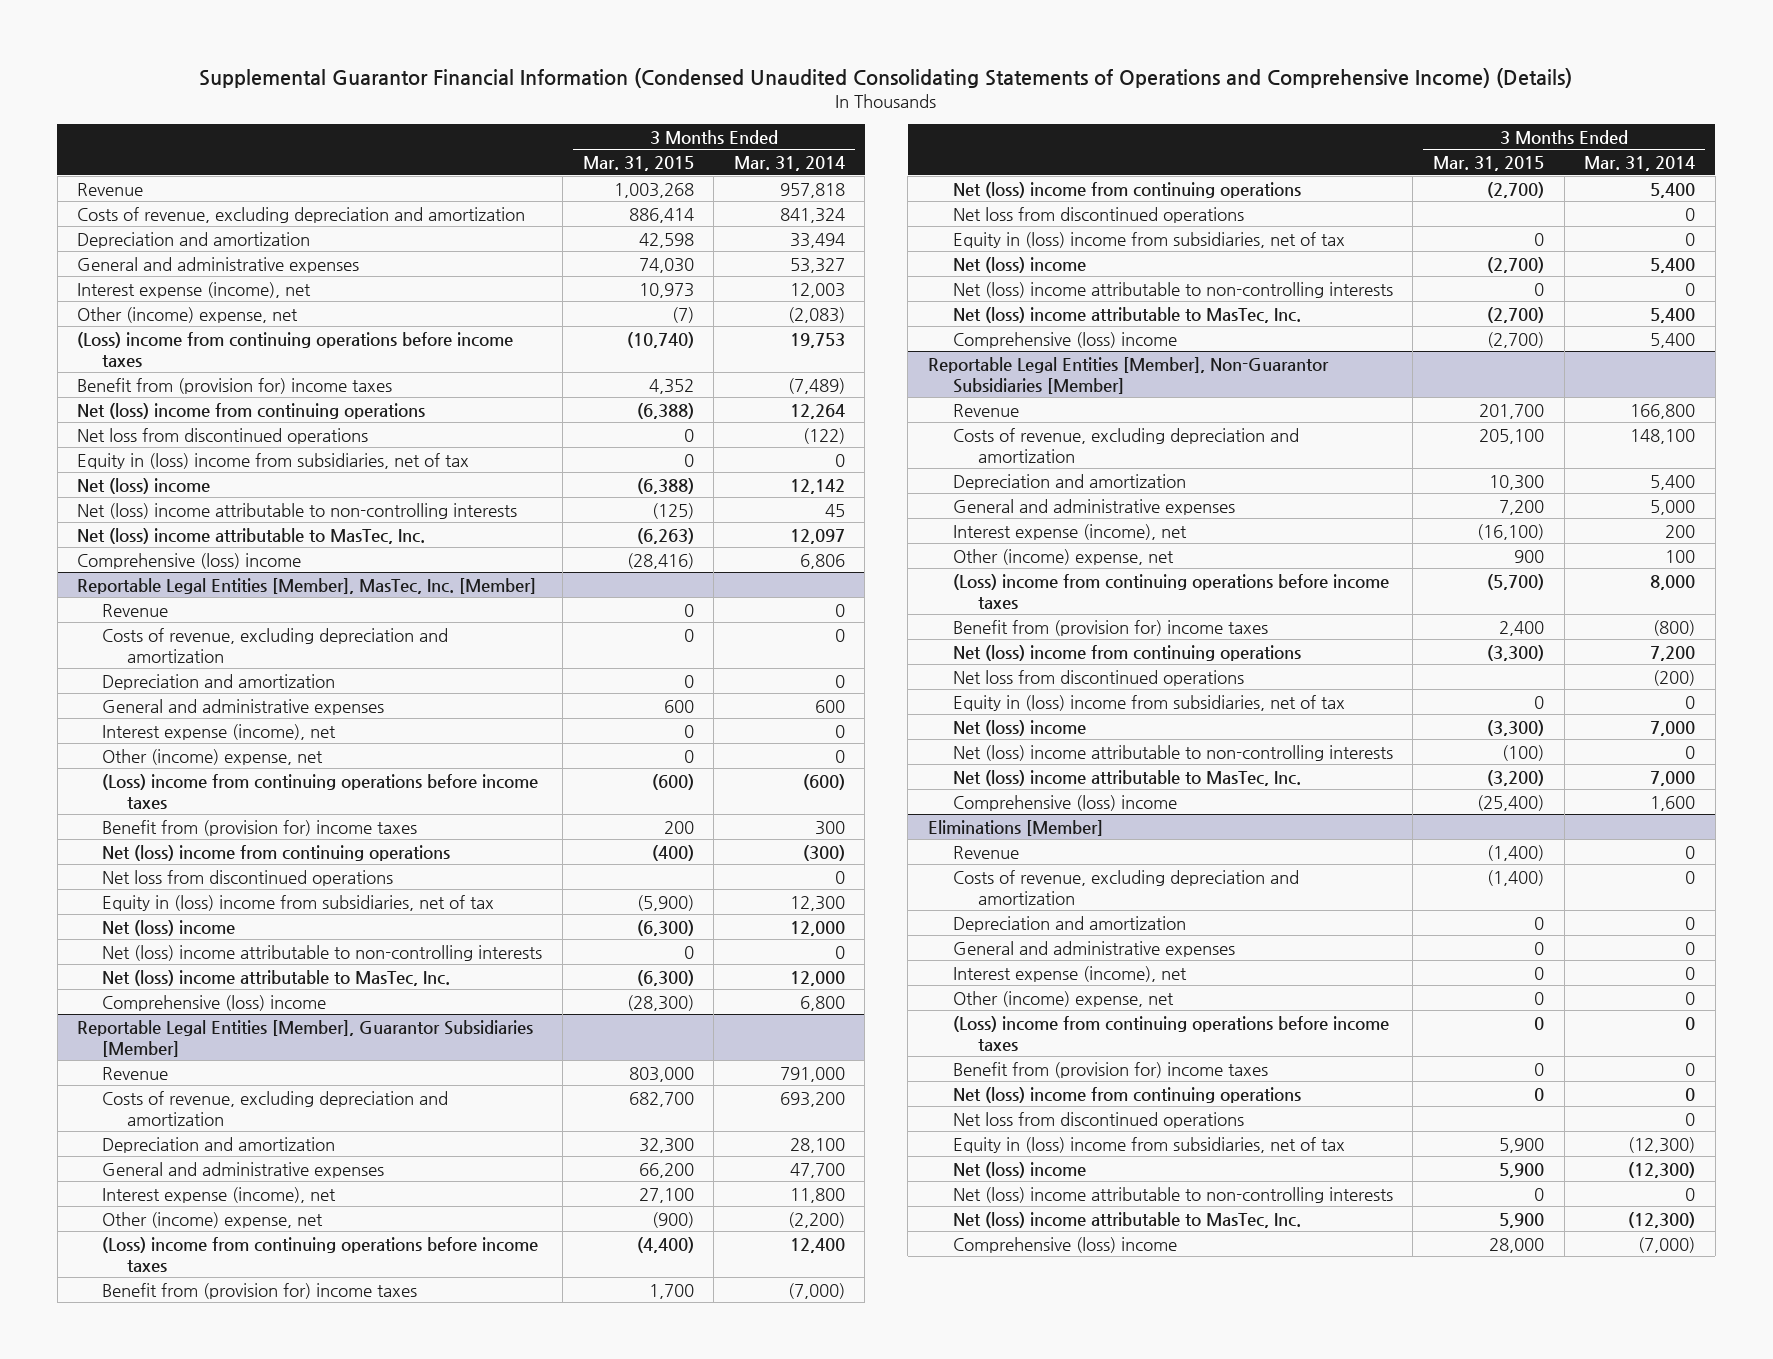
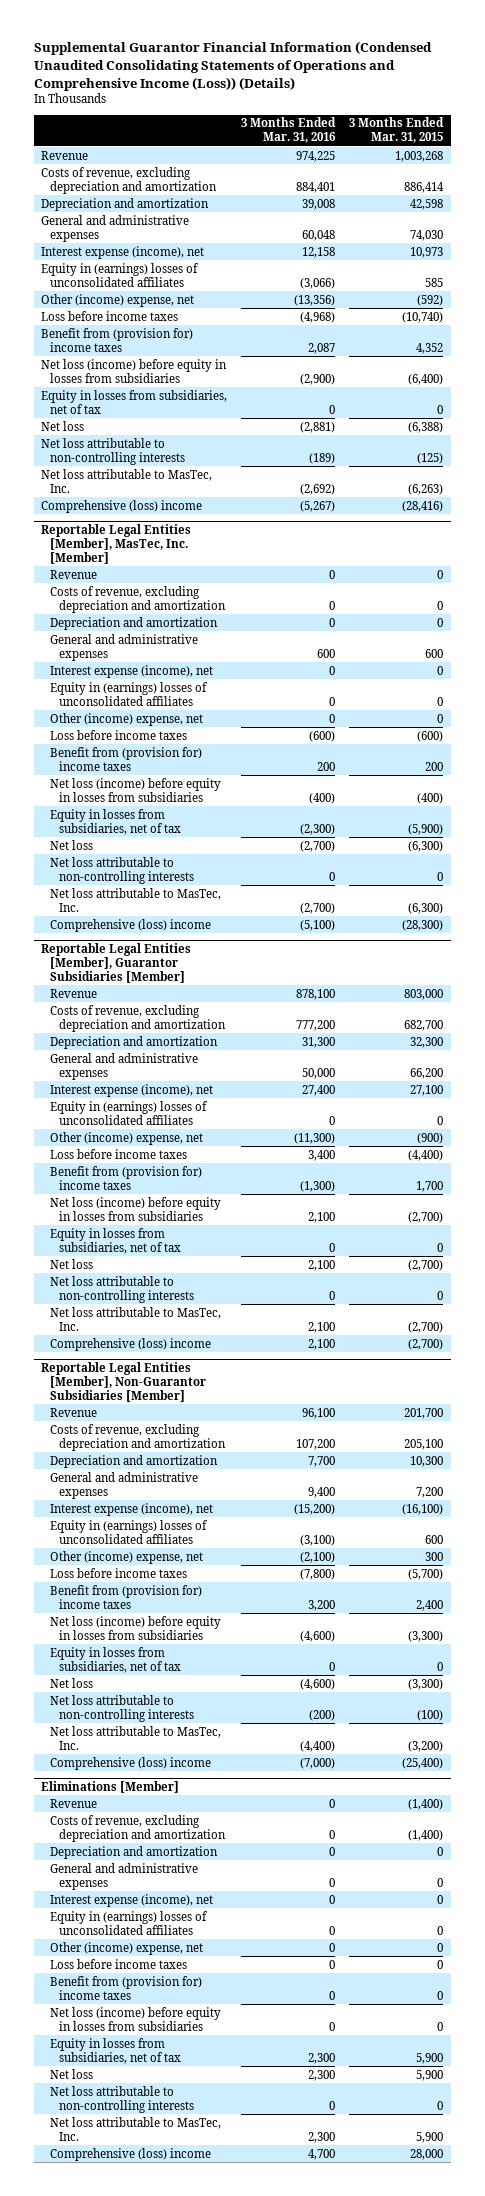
- Supplemental Guarantor Financial Information (Condensed Unaudited Consolidating Statements of Operations and Comprehensive Income) (Details)
+ Supplemental Guarantor Financial Information (Condensed Unaudited Consolidating Statements of Operations and Comprehensive Income (Loss)) (Details)
- | 3 Months Ended Mar. 31, 2015 | 3 Months Ended Mar. 31, 2014
+ | 3 Months Ended Mar. 31, 2016 | 3 Months Ended Mar. 31, 2015
- Other (income) expense, net | (7) | (2,083)
- (Loss) income from continuing operations before income taxes | (10,740) | 19,753
+ Equity in (earnings) losses of unconsolidated affiliates | (3,066) | 585
+ Other (income) expense, net | (13,356) | (592)
+ Loss before income taxes | (4,968) | (10,740)
- Net (loss) income from continuing operations | (6,388) | 12,264
- Net loss from discontinued operations | 0 | (122)
- Equity in (loss) income from subsidiaries, net of tax | 0 | 0
- Net (loss) income | (6,388) | 12,142
- Net (loss) income attributable to non-controlling interests | (125) | 45
- Net (loss) income attributable to MasTec, Inc. | (6,263) | 12,097
+ Net loss (income) before equity in losses from subsidiaries | (2,900) | (6,400)
+ Equity in losses from subsidiaries, net of tax | 0 | 0
+ Net loss | (2,881) | (6,388)
+ Net loss attributable to non-controlling interests | (189) | (125)
+ Net loss attributable to MasTec, Inc. | (2,692) | (6,263)
@ Reportable Legal Entities [Member], MasTec, Inc. [Member]
+ Equity in (earnings) losses of unconsolidated affiliates | 0 | 0
- (Loss) income from continuing operations before income taxes | (600) | (600)
+ Loss before income taxes | (600) | (600)
- Net (loss) income from continuing operations | (400) | (300)
- Net loss from discontinued operations | | 0
- Equity in (loss) income from subsidiaries, net of tax | (5,900) | 12,300
- Net (loss) income | (6,300) | 12,000
- Net (loss) income attributable to non-controlling interests | 0 | 0
- Net (loss) income attributable to MasTec, Inc. | (6,300) | 12,000
+ Net loss (income) before equity in losses from subsidiaries | (400) | (400)
+ Equity in losses from subsidiaries, net of tax | (2,300) | (5,900)
+ Net loss | (2,700) | (6,300)
+ Net loss attributable to non-controlling interests | 0 | 0
+ Net loss attributable to MasTec, Inc. | (2,700) | (6,300)
@ Reportable Legal Entities [Member], Guarantor Subsidiaries [Member]
+ Equity in (earnings) losses of unconsolidated affiliates | 0 | 0
- (Loss) income from continuing operations before income taxes | (4,400) | 12,400
+ Loss before income taxes | 3,400 | (4,400)
- Net (loss) income from continuing operations | (2,700) | 5,400
- Net loss from discontinued operations | | 0
- Equity in (loss) income from subsidiaries, net of tax | 0 | 0
- Net (loss) income | (2,700) | 5,400
- Net (loss) income attributable to non-controlling interests | 0 | 0
- Net (loss) income attributable to MasTec, Inc. | (2,700) | 5,400
+ Net loss (income) before equity in losses from subsidiaries | 2,100 | (2,700)
+ Equity in losses from subsidiaries, net of tax | 0 | 0
+ Net loss | 2,100 | (2,700)
+ Net loss attributable to non-controlling interests | 0 | 0
+ Net loss attributable to MasTec, Inc. | 2,100 | (2,700)
@ Reportable Legal Entities [Member], Non-Guarantor Subsidiaries [Member]
- Other (income) expense, net | 900 | 100
- (Loss) income from continuing operations before income taxes | (5,700) | 8,000
+ Equity in (earnings) losses of unconsolidated affiliates | (3,100) | 600
+ Other (income) expense, net | (2,100) | 300
+ Loss before income taxes | (7,800) | (5,700)
- Net (loss) income from continuing operations | (3,300) | 7,200
- Net loss from discontinued operations | | (200)
- Equity in (loss) income from subsidiaries, net of tax | 0 | 0
- Net (loss) income | (3,300) | 7,000
- Net (loss) income attributable to non-controlling interests | (100) | 0
- Net (loss) income attributable to MasTec, Inc. | (3,200) | 7,000
+ Net loss (income) before equity in losses from subsidiaries | (4,600) | (3,300)
+ Equity in losses from subsidiaries, net of tax | 0 | 0
+ Net loss | (4,600) | (3,300)
+ Net loss attributable to non-controlling interests | (200) | (100)
+ Net loss attributable to MasTec, Inc. | (4,400) | (3,200)
@ Eliminations [Member]
+ Equity in (earnings) losses of unconsolidated affiliates | 0 | 0
- (Loss) income from continuing operations before income taxes | 0 | 0
+ Loss before income taxes | 0 | 0
- Net (loss) income from continuing operations | 0 | 0
- Net loss from discontinued operations | | 0
- Equity in (loss) income from subsidiaries, net of tax | 5,900 | (12,300)
- Net (loss) income | 5,900 | (12,300)
- Net (loss) income attributable to non-controlling interests | 0 | 0
- Net (loss) income attributable to MasTec, Inc. | 5,900 | (12,300)
+ Net loss (income) before equity in losses from subsidiaries | 0 | 0
+ Equity in losses from subsidiaries, net of tax | 2,300 | 5,900
+ Net loss | 2,300 | 5,900
+ Net loss attributable to non-controlling interests | 0 | 0
+ Net loss attributable to MasTec, Inc. | 2,300 | 5,900

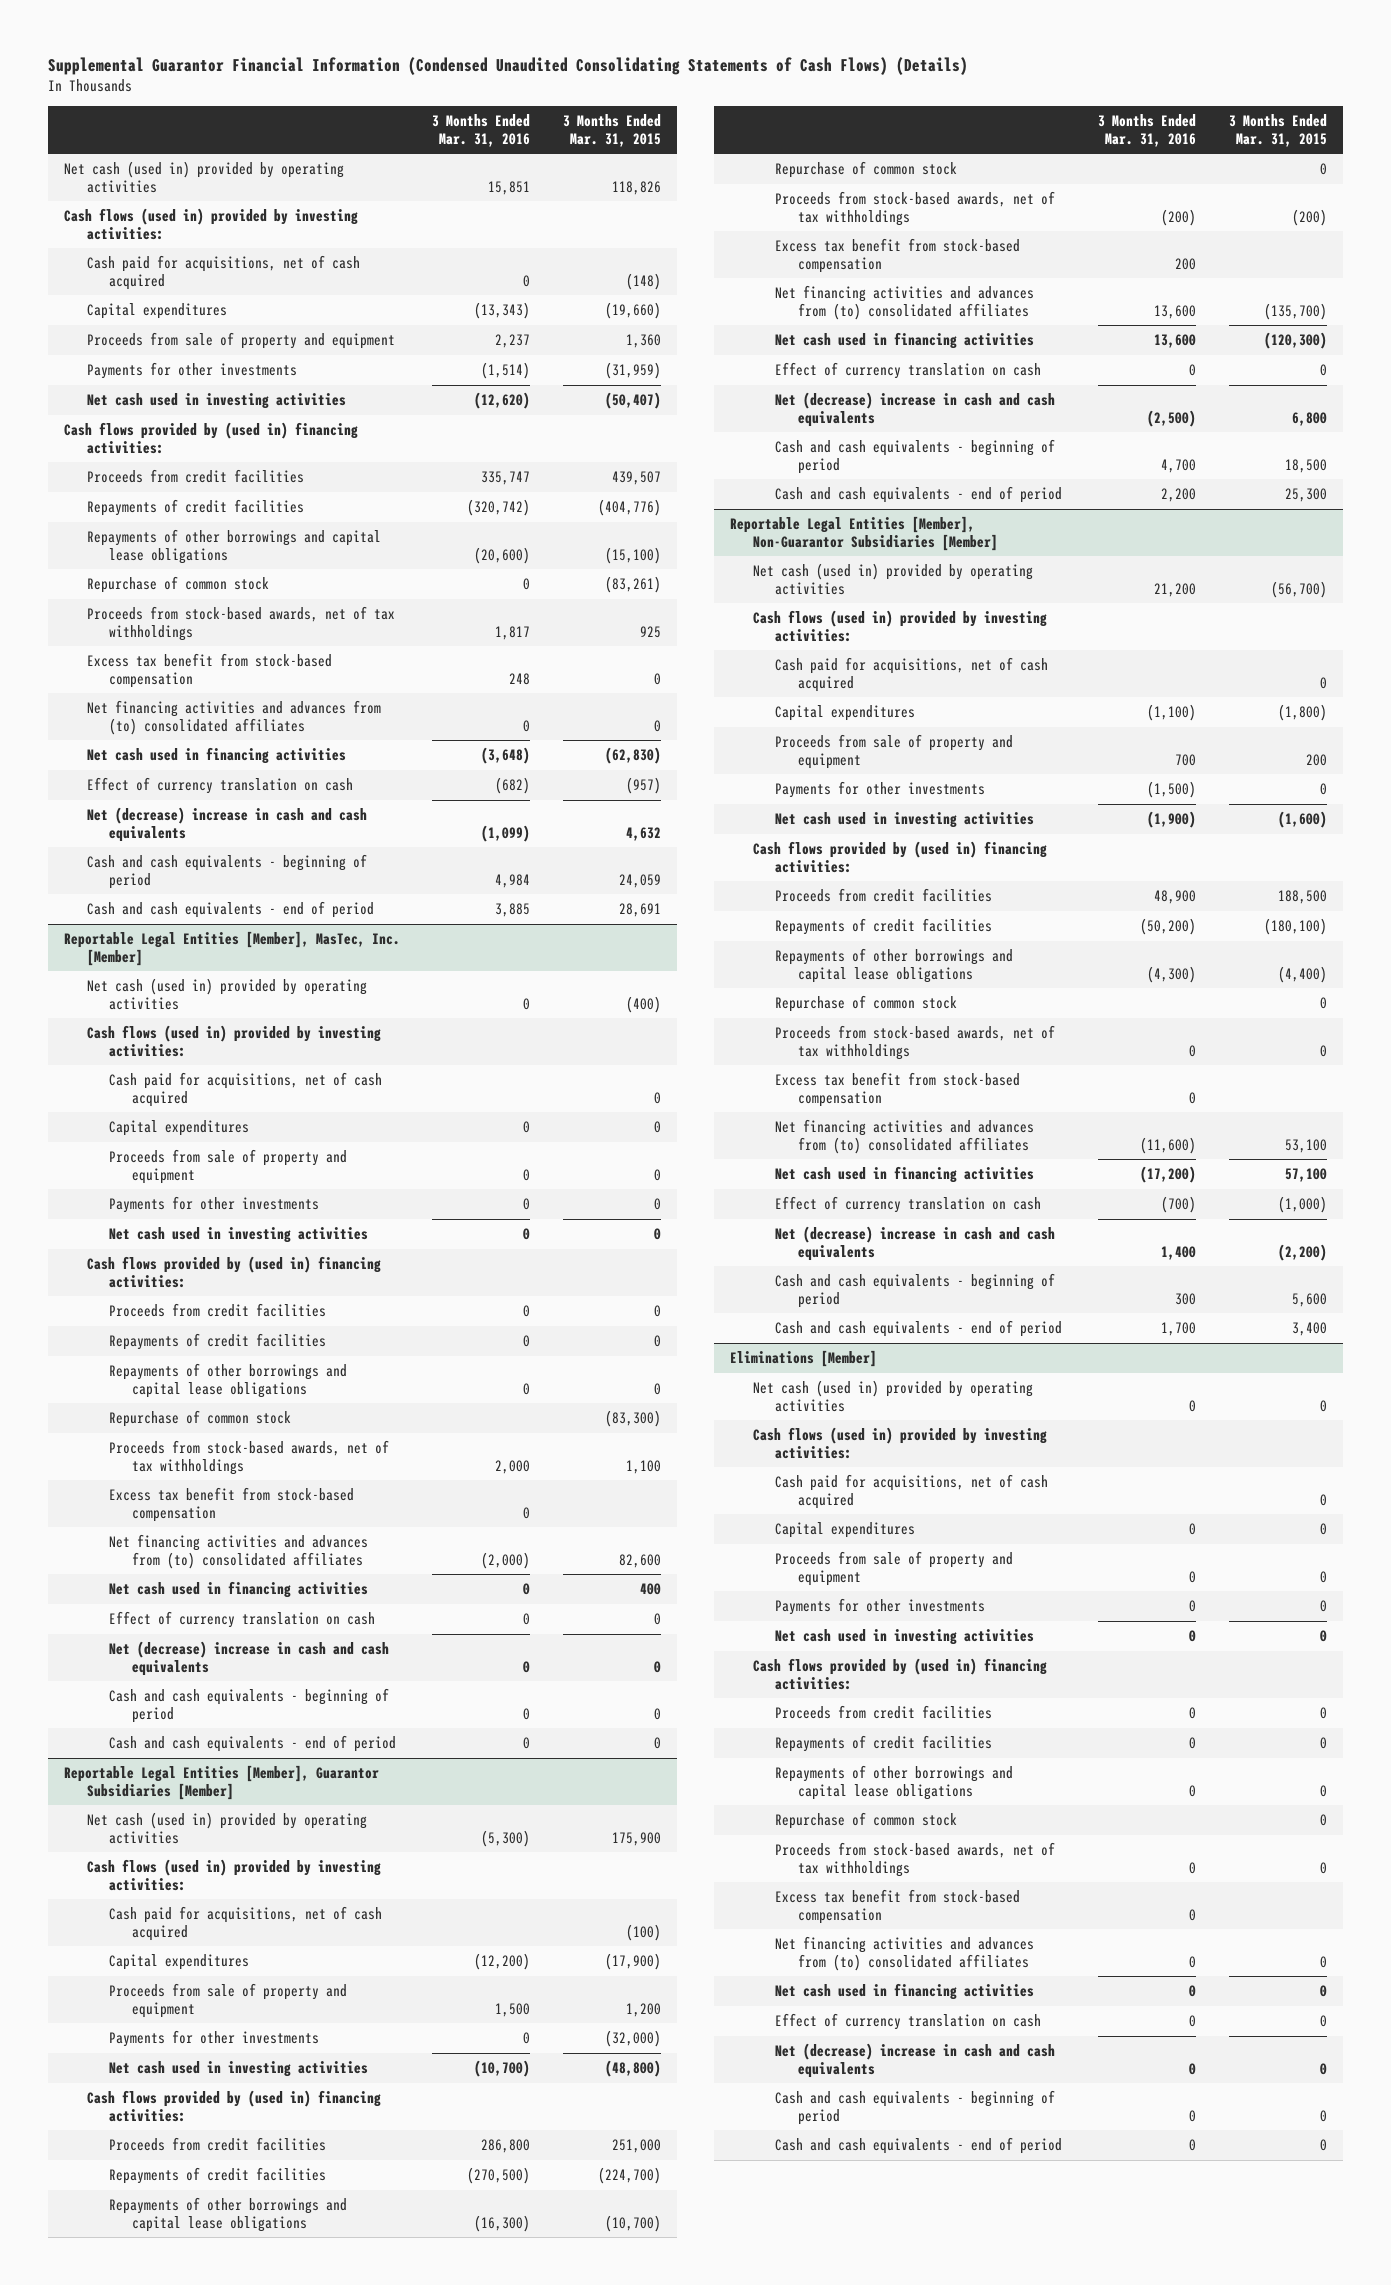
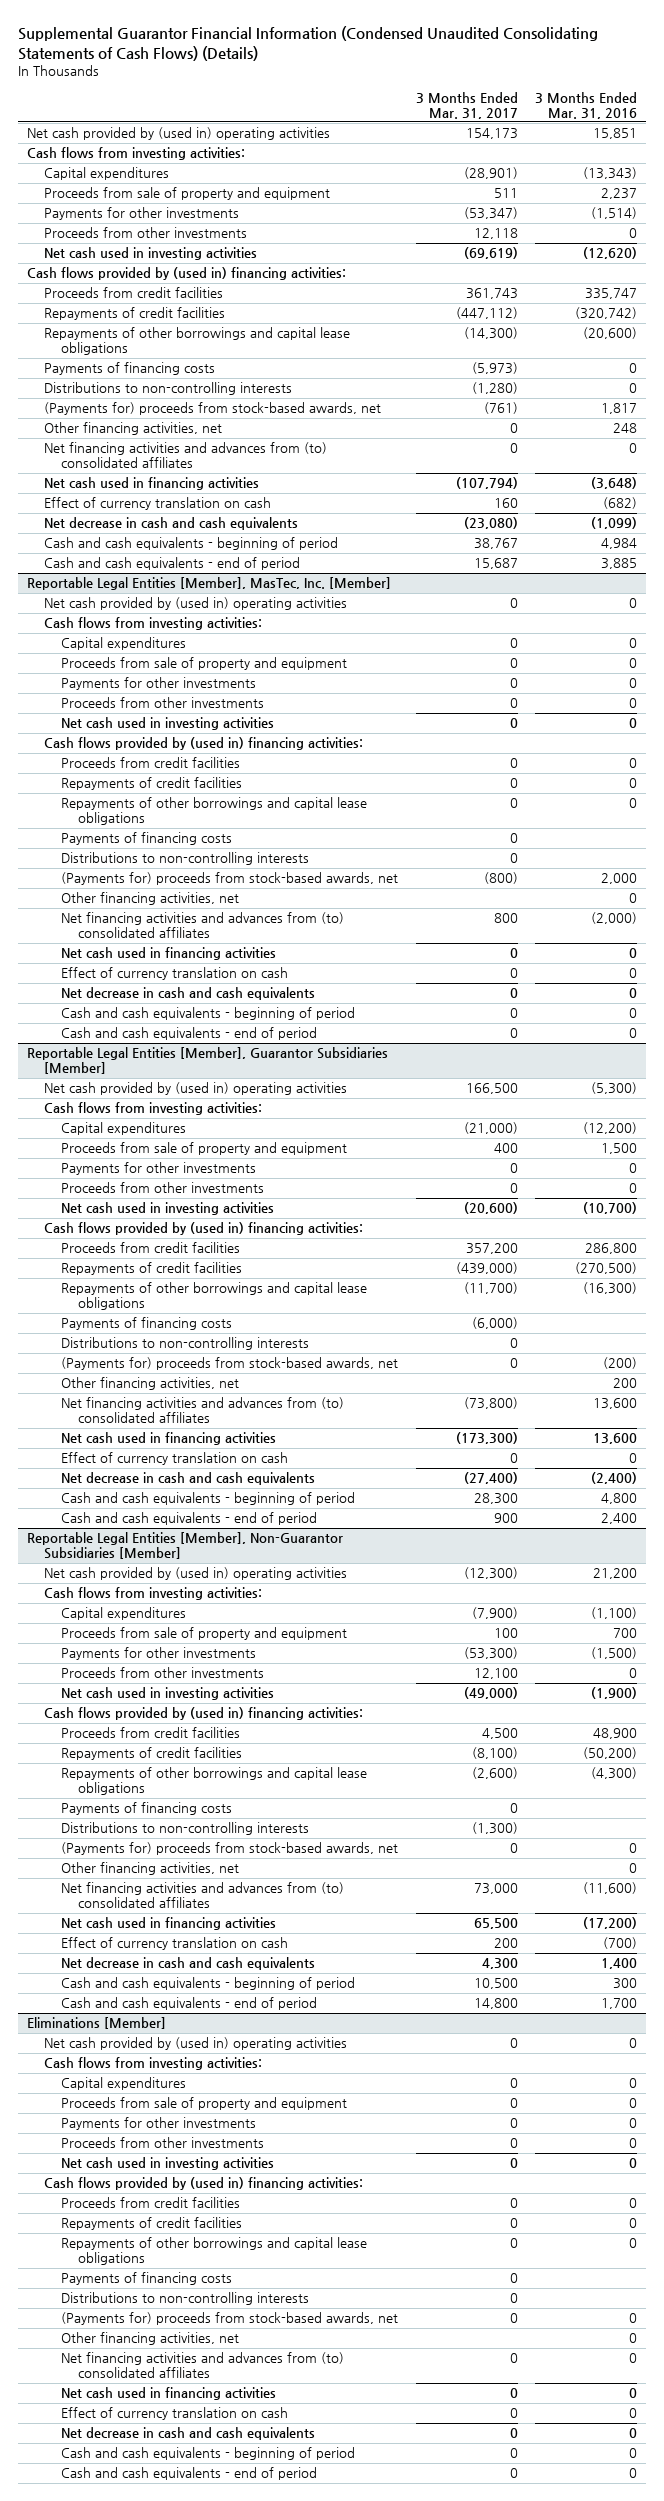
- | 3 Months Ended Mar. 31, 2016 | 3 Months Ended Mar. 31, 2015
+ | 3 Months Ended Mar. 31, 2017 | 3 Months Ended Mar. 31, 2016
- Net cash (used in) provided by operating activities | 15,851 | 118,826
- Cash flows (used in) provided by investing activities:
- Cash paid for acquisitions, net of cash acquired | 0 | (148)
+ Net cash provided by (used in) operating activities | 154,173 | 15,851
+ Cash flows from investing activities:
+ Proceeds from other investments | 12,118 | 0
- Repurchase of common stock | 0 | (83,261)
- Proceeds from stock-based awards, net of tax withholdings | 1,817 | 925
- Excess tax benefit from stock-based compensation | 248 | 0
+ Payments of financing costs | (5,973) | 0
+ Distributions to non-controlling interests | (1,280) | 0
+ (Payments for) proceeds from stock-based awards, net | (761) | 1,817
+ Other financing activities, net | 0 | 248
- Net (decrease) increase in cash and cash equivalents | (1,099) | 4,632
+ Net decrease in cash and cash equivalents | (23,080) | (1,099)
@ Reportable Legal Entities [Member], MasTec, Inc. [Member]
- Net cash (used in) provided by operating activities | 0 | (400)
- Cash flows (used in) provided by investing activities:
- Cash paid for acquisitions, net of cash acquired | | 0
+ Net cash provided by (used in) operating activities | 0 | 0
+ Cash flows from investing activities:
+ Proceeds from other investments | 0 | 0
- Repurchase of common stock | | (83,300)
- Proceeds from stock-based awards, net of tax withholdings | 2,000 | 1,100
- Excess tax benefit from stock-based compensation | 0 |
+ Payments of financing costs | 0 |
+ Distributions to non-controlling interests | 0 |
+ (Payments for) proceeds from stock-based awards, net | (800) | 2,000
+ Other financing activities, net | | 0
- Net (decrease) increase in cash and cash equivalents | 0 | 0
+ Net decrease in cash and cash equivalents | 0 | 0
@ Reportable Legal Entities [Member], Guarantor Subsidiaries [Member]
- Net cash (used in) provided by operating activities | (5,300) | 175,900
- Cash flows (used in) provided by investing activities:
- Cash paid for acquisitions, net of cash acquired | | (100)
+ Net cash provided by (used in) operating activities | 166,500 | (5,300)
+ Cash flows from investing activities:
+ Proceeds from other investments | 0 | 0
- Repurchase of common stock | | 0
- Proceeds from stock-based awards, net of tax withholdings | (200) | (200)
- Excess tax benefit from stock-based compensation | 200 |
+ Payments of financing costs | (6,000) |
+ Distributions to non-controlling interests | 0 |
+ (Payments for) proceeds from stock-based awards, net | 0 | (200)
+ Other financing activities, net | | 200
- Net (decrease) increase in cash and cash equivalents | (2,500) | 6,800
- Cash and cash equivalents - beginning of period | 4,700 | 18,500
- Cash and cash equivalents - end of period | 2,200 | 25,300
+ Net decrease in cash and cash equivalents | (27,400) | (2,400)
+ Cash and cash equivalents - beginning of period | 28,300 | 4,800
+ Cash and cash equivalents - end of period | 900 | 2,400
@ Reportable Legal Entities [Member], Non-Guarantor Subsidiaries [Member]
- Net cash (used in) provided by operating activities | 21,200 | (56,700)
- Cash flows (used in) provided by investing activities:
- Cash paid for acquisitions, net of cash acquired | | 0
+ Net cash provided by (used in) operating activities | (12,300) | 21,200
+ Cash flows from investing activities:
+ Proceeds from other investments | 12,100 | 0
- Repurchase of common stock | | 0
- Proceeds from stock-based awards, net of tax withholdings | 0 | 0
- Excess tax benefit from stock-based compensation | 0 |
+ Payments of financing costs | 0 |
+ Distributions to non-controlling interests | (1,300) |
+ (Payments for) proceeds from stock-based awards, net | 0 | 0
+ Other financing activities, net | | 0
- Net (decrease) increase in cash and cash equivalents | 1,400 | (2,200)
+ Net decrease in cash and cash equivalents | 4,300 | 1,400
@ Eliminations [Member]
- Net cash (used in) provided by operating activities | 0 | 0
- Cash flows (used in) provided by investing activities:
- Cash paid for acquisitions, net of cash acquired | | 0
+ Net cash provided by (used in) operating activities | 0 | 0
+ Cash flows from investing activities:
+ Proceeds from other investments | 0 | 0
- Repurchase of common stock | | 0
- Proceeds from stock-based awards, net of tax withholdings | 0 | 0
- Excess tax benefit from stock-based compensation | 0 |
+ Payments of financing costs | 0 |
+ Distributions to non-controlling interests | 0 |
+ (Payments for) proceeds from stock-based awards, net | 0 | 0
+ Other financing activities, net | | 0
- Net (decrease) increase in cash and cash equivalents | 0 | 0
+ Net decrease in cash and cash equivalents | 0 | 0

